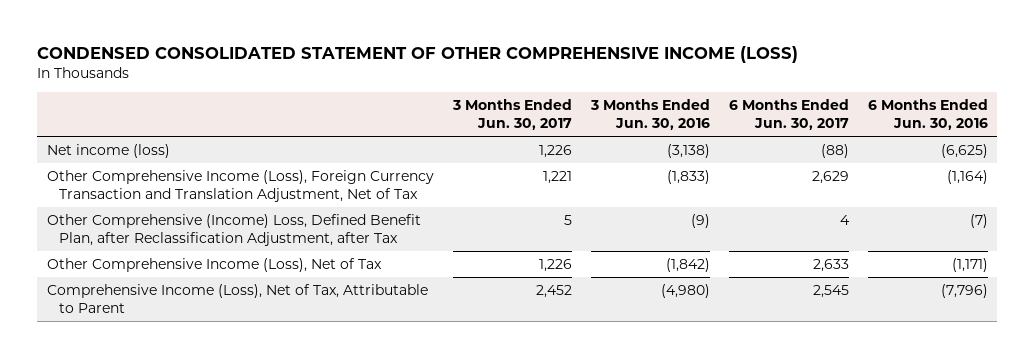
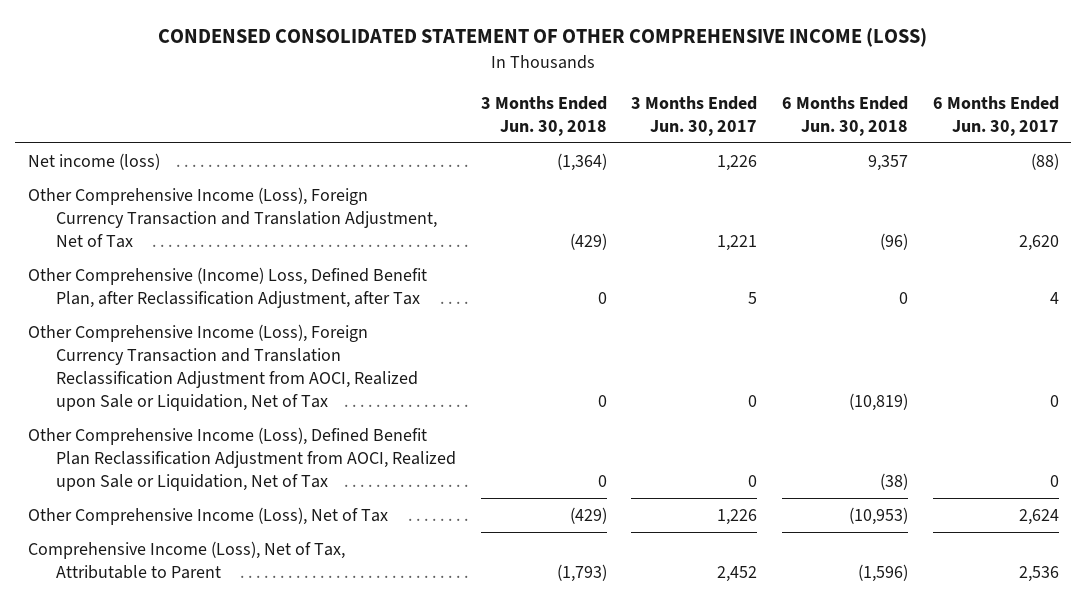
- | 3 Months Ended Jun. 30, 2017 | 3 Months Ended Jun. 30, 2016 | 6 Months Ended Jun. 30, 2017 | 6 Months Ended Jun. 30, 2016
+ | 3 Months Ended Jun. 30, 2018 | 3 Months Ended Jun. 30, 2017 | 6 Months Ended Jun. 30, 2018 | 6 Months Ended Jun. 30, 2017
- Other Comprehensive Income (Loss), Foreign Currency Transaction and Translation Adjustment, Net of Tax | 1,221 | (1,833) | 2,629 | (1,164)
+ Other Comprehensive Income (Loss), Foreign Currency Transaction and Translation Adjustment, Net of Tax | (429) | 1,221 | (96) | 2,620
- Other Comprehensive Income (Loss), Net of Tax | 1,226 | (1,842) | 2,633 | (1,171)
- Comprehensive Income (Loss), Net of Tax, Attributable to Parent | 2,452 | (4,980) | 2,545 | (7,796)
+ Other Comprehensive Income (Loss), Foreign Currency Transaction and Translation Reclassification Adjustment from AOCI, Realized upon Sale or Liquidation, Net of Tax | 0 | 0 | (10,819) | 0
+ Other Comprehensive Income (Loss), Defined Benefit Plan Reclassification Adjustment from AOCI, Realized upon Sale or Liquidation, Net of Tax | 0 | 0 | (38) | 0
+ Other Comprehensive Income (Loss), Net of Tax | (429) | 1,226 | (10,953) | 2,624
+ Comprehensive Income (Loss), Net of Tax, Attributable to Parent | (1,793) | 2,452 | (1,596) | 2,536

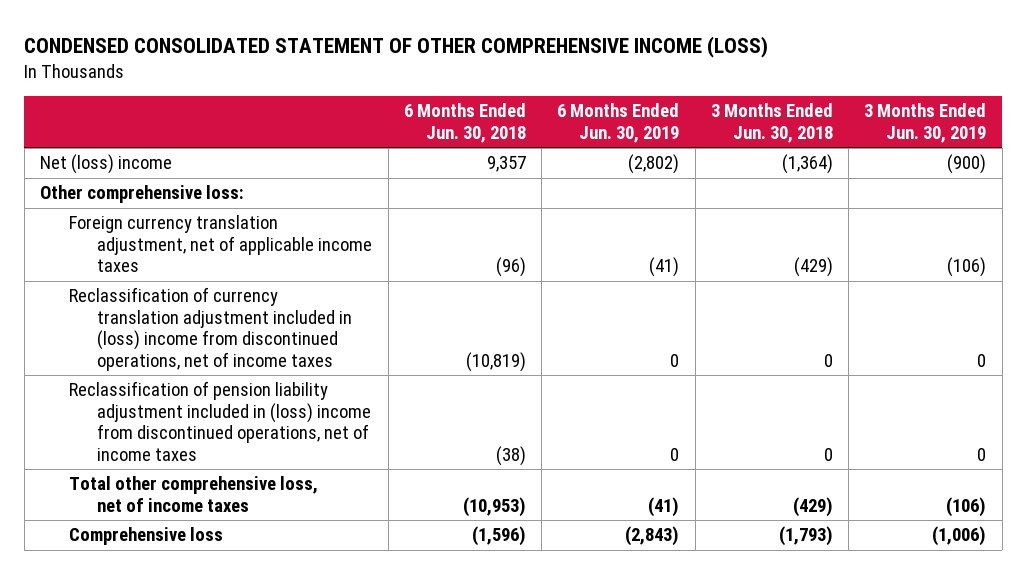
- | 3 Months Ended Jun. 30, 2018 | 3 Months Ended Jun. 30, 2017 | 6 Months Ended Jun. 30, 2018 | 6 Months Ended Jun. 30, 2017
+ | 6 Months Ended Jun. 30, 2018 | 6 Months Ended Jun. 30, 2019 | 3 Months Ended Jun. 30, 2018 | 3 Months Ended Jun. 30, 2019
- Net income (loss) | (1,364) | 1,226 | 9,357 | (88)
- Other Comprehensive Income (Loss), Foreign Currency Transaction and Translation Adjustment, Net of Tax | (429) | 1,221 | (96) | 2,620
- Other Comprehensive (Income) Loss, Defined Benefit Plan, after Reclassification Adjustment, after Tax | 0 | 5 | 0 | 4
- Other Comprehensive Income (Loss), Foreign Currency Transaction and Translation Reclassification Adjustment from AOCI, Realized upon Sale or Liquidation, Net of Tax | 0 | 0 | (10,819) | 0
- Other Comprehensive Income (Loss), Defined Benefit Plan Reclassification Adjustment from AOCI, Realized upon Sale or Liquidation, Net of Tax | 0 | 0 | (38) | 0
- Other Comprehensive Income (Loss), Net of Tax | (429) | 1,226 | (10,953) | 2,624
- Comprehensive Income (Loss), Net of Tax, Attributable to Parent | (1,793) | 2,452 | (1,596) | 2,536
+ Net (loss) income | 9,357 | (2,802) | (1,364) | (900)
+ Other comprehensive loss:
+ Foreign currency translation adjustment, net of applicable income taxes | (96) | (41) | (429) | (106)
+ Reclassification of currency translation adjustment included in (loss) income from discontinued operations, net of income taxes | (10,819) | 0 | 0 | 0
+ Reclassification of pension liability adjustment included in (loss) income from discontinued operations, net of income taxes | (38) | 0 | 0 | 0
+ Total other comprehensive loss, net of income taxes | (10,953) | (41) | (429) | (106)
+ Comprehensive loss | (1,596) | (2,843) | (1,793) | (1,006)

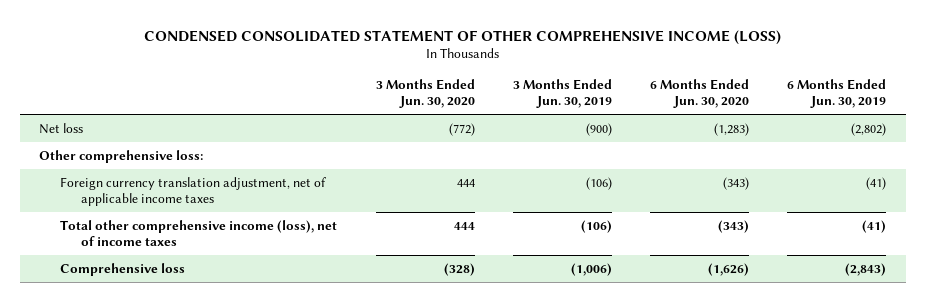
- | 6 Months Ended Jun. 30, 2018 | 6 Months Ended Jun. 30, 2019 | 3 Months Ended Jun. 30, 2018 | 3 Months Ended Jun. 30, 2019
+ | 3 Months Ended Jun. 30, 2020 | 3 Months Ended Jun. 30, 2019 | 6 Months Ended Jun. 30, 2020 | 6 Months Ended Jun. 30, 2019
- Net (loss) income | 9,357 | (2,802) | (1,364) | (900)
+ Net loss | (772) | (900) | (1,283) | (2,802)
- Reclassification of currency translation adjustment included in (loss) income from discontinued operations, net of income taxes | (10,819) | 0 | 0 | 0
- Reclassification of pension liability adjustment included in (loss) income from discontinued operations, net of income taxes | (38) | 0 | 0 | 0
- Total other comprehensive loss, net of income taxes | (10,953) | (41) | (429) | (106)
+ Total other comprehensive income (loss), net of income taxes | 444 | (106) | (343) | (41)

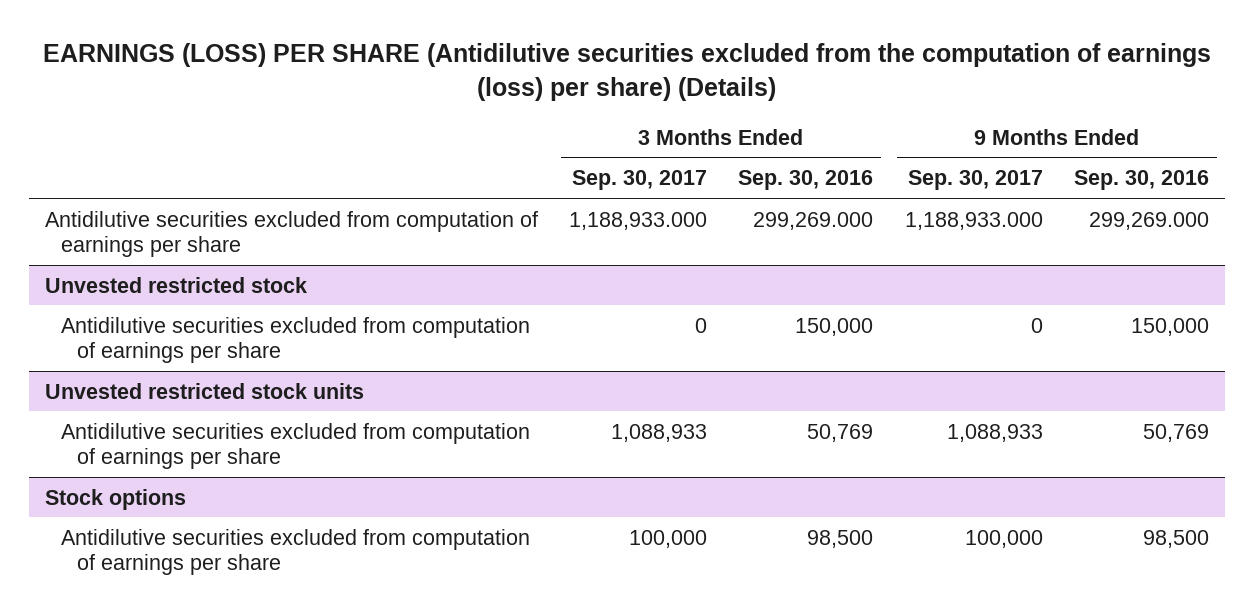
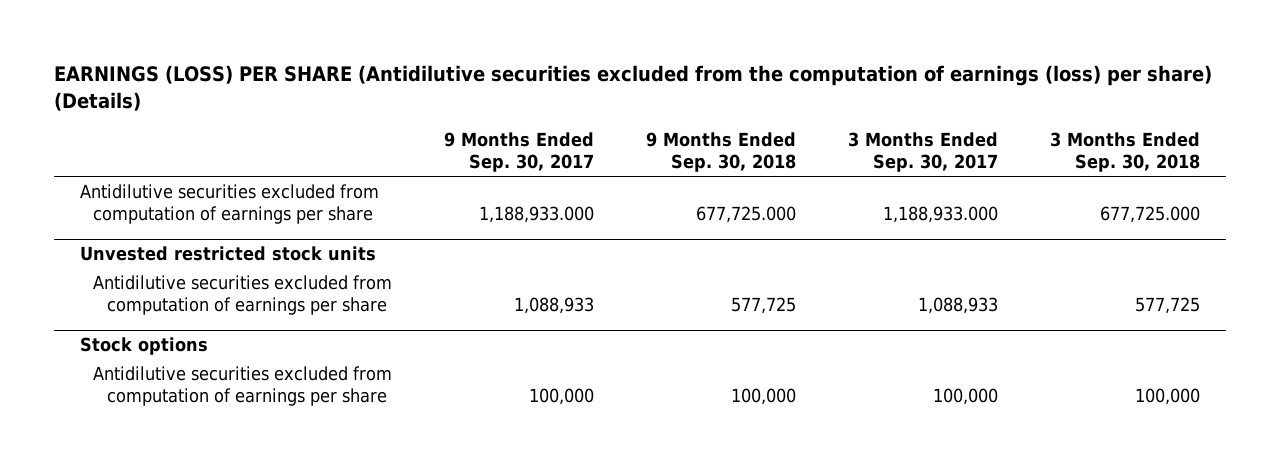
- | 3 Months Ended Sep. 30, 2017 | 3 Months Ended Sep. 30, 2016 | 9 Months Ended Sep. 30, 2017 | 9 Months Ended Sep. 30, 2016
+ | 9 Months Ended Sep. 30, 2017 | 9 Months Ended Sep. 30, 2018 | 3 Months Ended Sep. 30, 2017 | 3 Months Ended Sep. 30, 2018
- Unvested restricted stock
- Antidilutive securities excluded from computation of earnings per share | 0 | 150,000 | 0 | 150,000

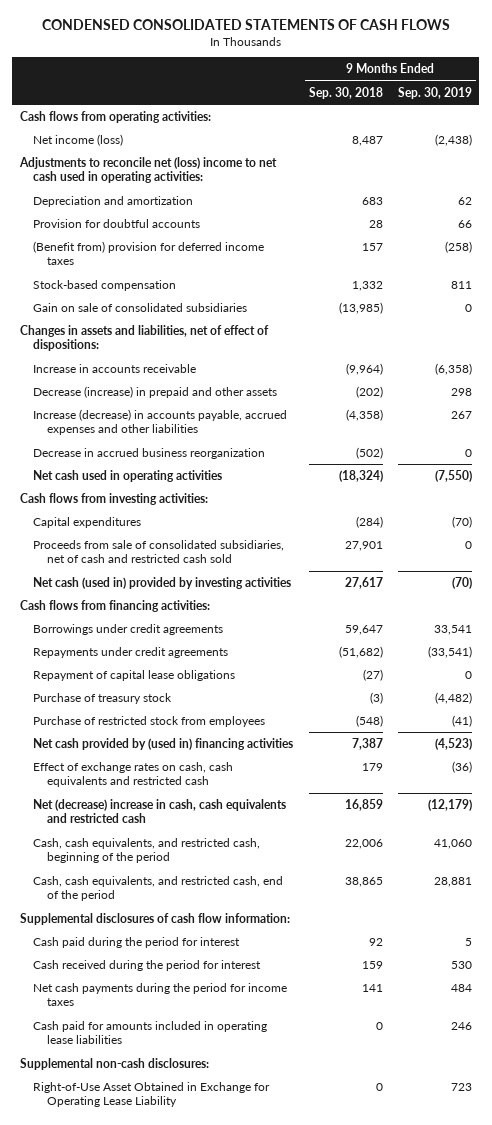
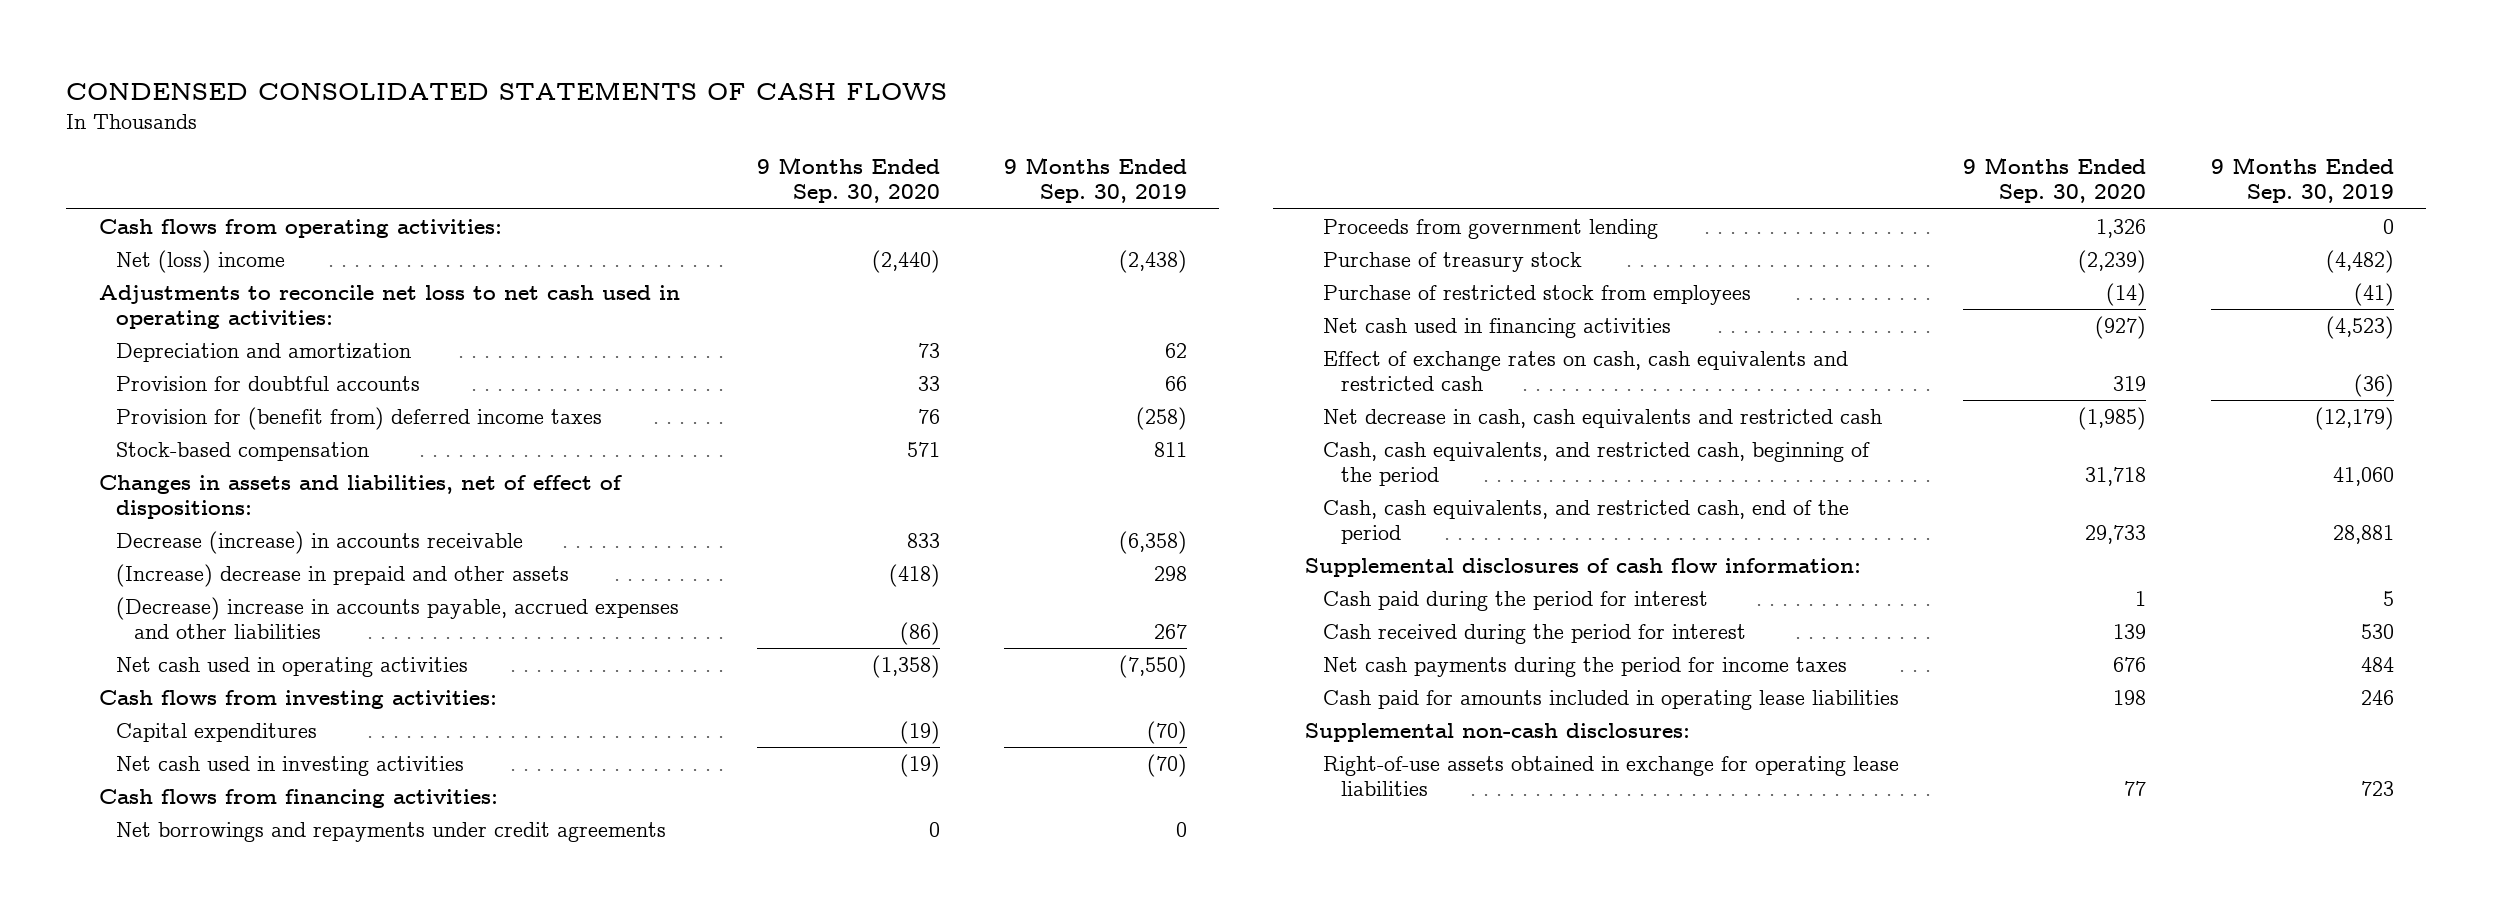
- | 9 Months Ended Sep. 30, 2018 | 9 Months Ended Sep. 30, 2019
+ | 9 Months Ended Sep. 30, 2020 | 9 Months Ended Sep. 30, 2019
- Net income (loss) | 8,487 | (2,438)
- Adjustments to reconcile net (loss) income to net cash used in operating activities:
+ Net (loss) income | (2,440) | (2,438)
+ Adjustments to reconcile net loss to net cash used in operating activities:
- (Benefit from) provision for deferred income taxes | 157 | (258)
+ Provision for (benefit from) deferred income taxes | 76 | (258)
- Gain on sale of consolidated subsidiaries | (13,985) | 0
- Increase in accounts receivable | (9,964) | (6,358)
- Decrease (increase) in prepaid and other assets | (202) | 298
- Increase (decrease) in accounts payable, accrued expenses and other liabilities | (4,358) | 267
- Decrease in accrued business reorganization | (502) | 0
+ Decrease (increase) in accounts receivable | 833 | (6,358)
+ (Increase) decrease in prepaid and other assets | (418) | 298
+ (Decrease) increase in accounts payable, accrued expenses and other liabilities | (86) | 267
- Proceeds from sale of consolidated subsidiaries, net of cash and restricted cash sold | 27,901 | 0
- Net cash (used in) provided by investing activities | 27,617 | (70)
+ Net cash used in investing activities | (19) | (70)
- Borrowings under credit agreements | 59,647 | 33,541
- Repayments under credit agreements | (51,682) | (33,541)
- Repayment of capital lease obligations | (27) | 0
+ Net borrowings and repayments under credit agreements | 0 | 0
+ Proceeds from government lending | 1,326 | 0
- Net cash provided by (used in) financing activities | 7,387 | (4,523)
+ Net cash used in financing activities | (927) | (4,523)
- Net (decrease) increase in cash, cash equivalents and restricted cash | 16,859 | (12,179)
+ Net decrease in cash, cash equivalents and restricted cash | (1,985) | (12,179)
- Right-of-Use Asset Obtained in Exchange for Operating Lease Liability | 0 | 723
+ Right-of-use assets obtained in exchange for operating lease liabilities | 77 | 723

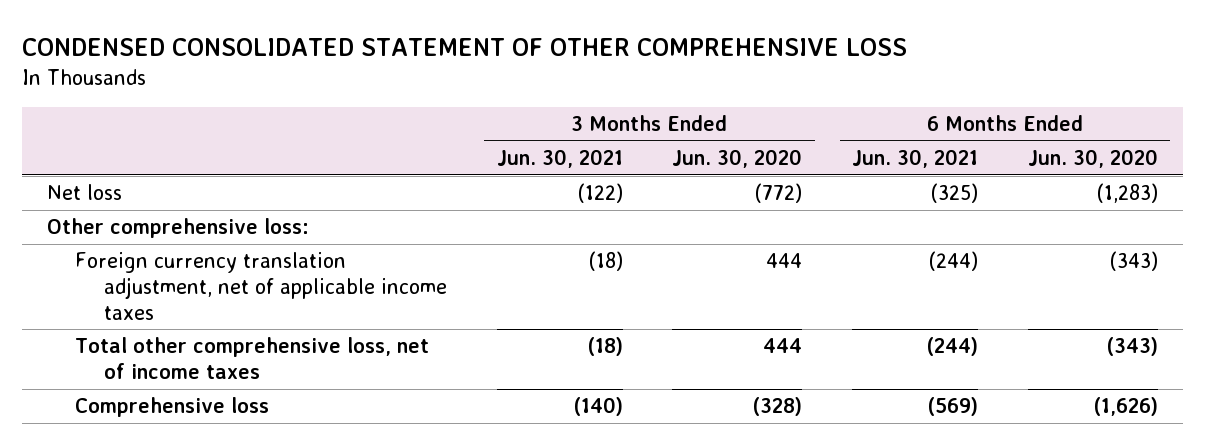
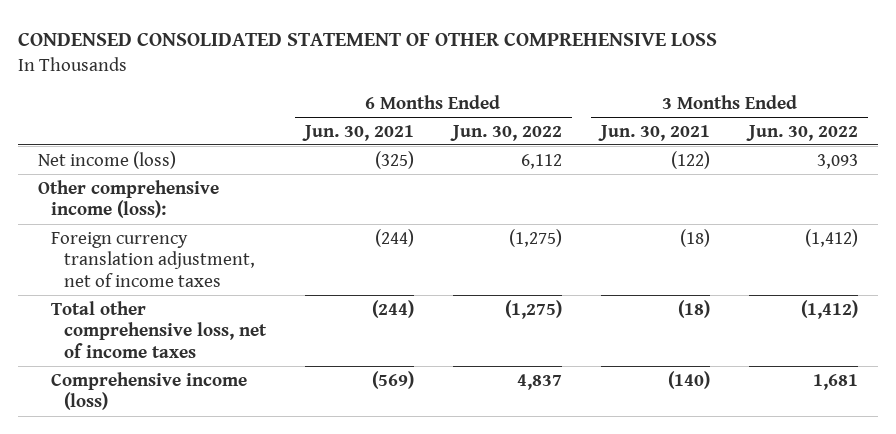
- | 3 Months Ended Jun. 30, 2021 | 3 Months Ended Jun. 30, 2020 | 6 Months Ended Jun. 30, 2021 | 6 Months Ended Jun. 30, 2020
+ | 6 Months Ended Jun. 30, 2021 | 6 Months Ended Jun. 30, 2022 | 3 Months Ended Jun. 30, 2021 | 3 Months Ended Jun. 30, 2022
- Net loss | (122) | (772) | (325) | (1,283)
- Other comprehensive loss:
- Foreign currency translation adjustment, net of applicable income taxes | (18) | 444 | (244) | (343)
+ Net income (loss) | (325) | 6,112 | (122) | 3,093
+ Other comprehensive income (loss):
+ Foreign currency translation adjustment, net of income taxes | (244) | (1,275) | (18) | (1,412)
- Comprehensive loss | (140) | (328) | (569) | (1,626)
+ Comprehensive income (loss) | (569) | 4,837 | (140) | 1,681

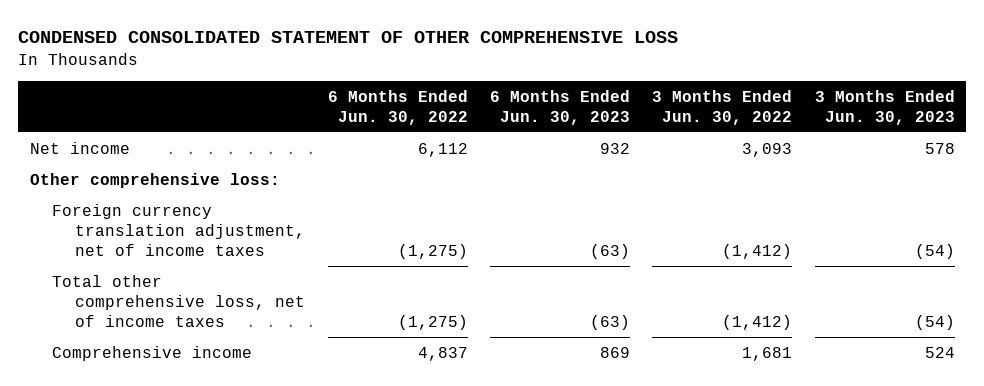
- | 6 Months Ended Jun. 30, 2021 | 6 Months Ended Jun. 30, 2022 | 3 Months Ended Jun. 30, 2021 | 3 Months Ended Jun. 30, 2022
+ | 6 Months Ended Jun. 30, 2022 | 6 Months Ended Jun. 30, 2023 | 3 Months Ended Jun. 30, 2022 | 3 Months Ended Jun. 30, 2023
- Net income (loss) | (325) | 6,112 | (122) | 3,093
- Other comprehensive income (loss):
+ Net income | 6,112 | 932 | 3,093 | 578
+ Other comprehensive loss:
- Comprehensive income (loss) | (569) | 4,837 | (140) | 1,681
+ Comprehensive income | 4,837 | 869 | 1,681 | 524

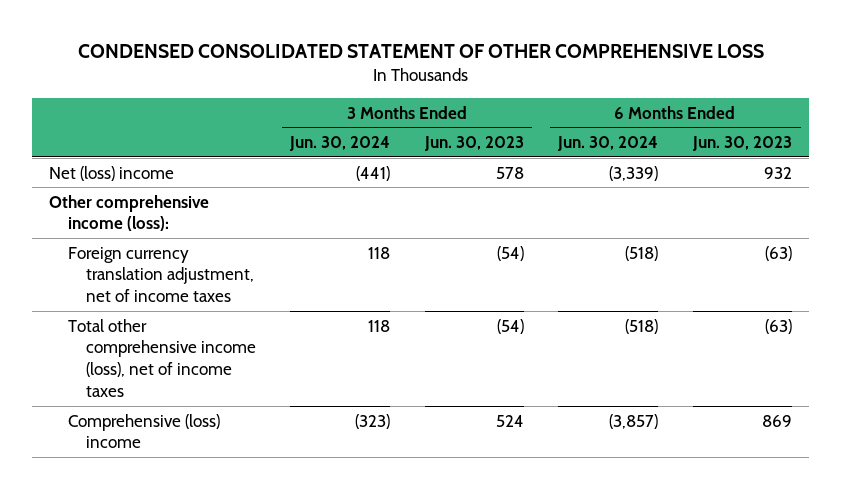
- | 6 Months Ended Jun. 30, 2022 | 6 Months Ended Jun. 30, 2023 | 3 Months Ended Jun. 30, 2022 | 3 Months Ended Jun. 30, 2023
+ | 3 Months Ended Jun. 30, 2024 | 3 Months Ended Jun. 30, 2023 | 6 Months Ended Jun. 30, 2024 | 6 Months Ended Jun. 30, 2023
- Net income | 6,112 | 932 | 3,093 | 578
- Other comprehensive loss:
+ Net (loss) income | (441) | 578 | (3,339) | 932
+ Other comprehensive income (loss):
- Total other comprehensive loss, net of income taxes | (1,275) | (63) | (1,412) | (54)
- Comprehensive income | 4,837 | 869 | 1,681 | 524
+ Total other comprehensive income (loss), net of income taxes | 118 | (54) | (518) | (63)
+ Comprehensive (loss) income | (323) | 524 | (3,857) | 869

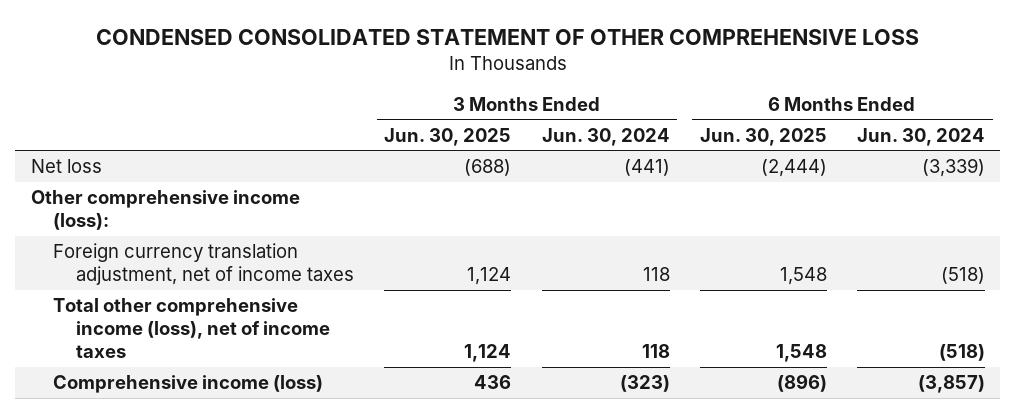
- | 3 Months Ended Jun. 30, 2024 | 3 Months Ended Jun. 30, 2023 | 6 Months Ended Jun. 30, 2024 | 6 Months Ended Jun. 30, 2023
+ | 3 Months Ended Jun. 30, 2025 | 3 Months Ended Jun. 30, 2024 | 6 Months Ended Jun. 30, 2025 | 6 Months Ended Jun. 30, 2024
- Net (loss) income | (441) | 578 | (3,339) | 932
+ Net loss | (688) | (441) | (2,444) | (3,339)
- Comprehensive (loss) income | (323) | 524 | (3,857) | 869
+ Comprehensive income (loss) | 436 | (323) | (896) | (3,857)

